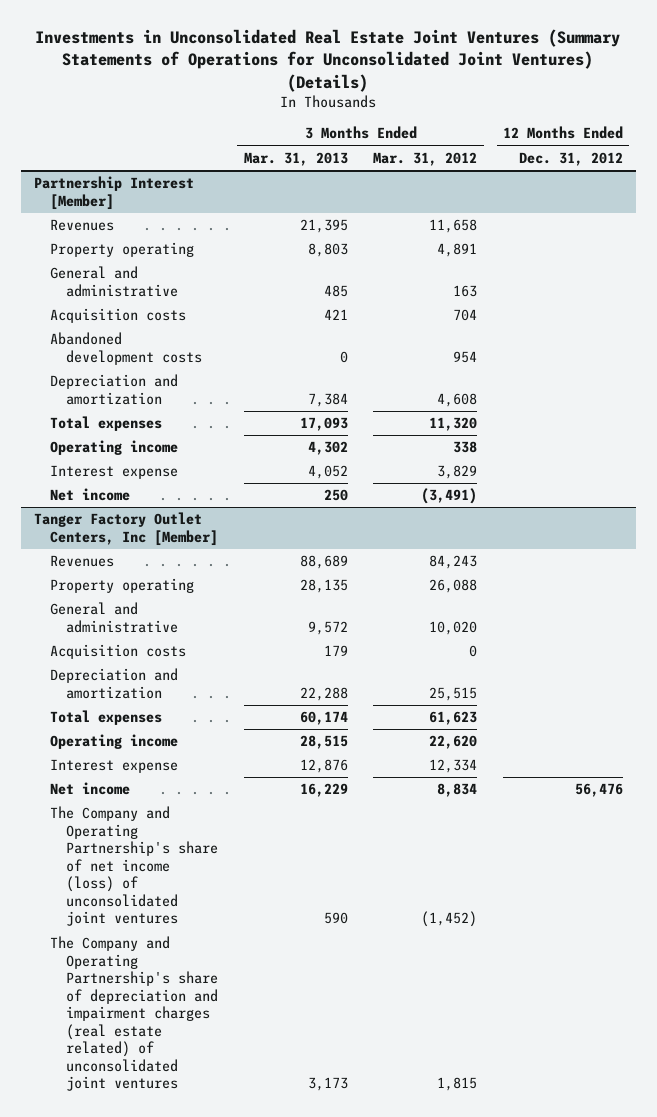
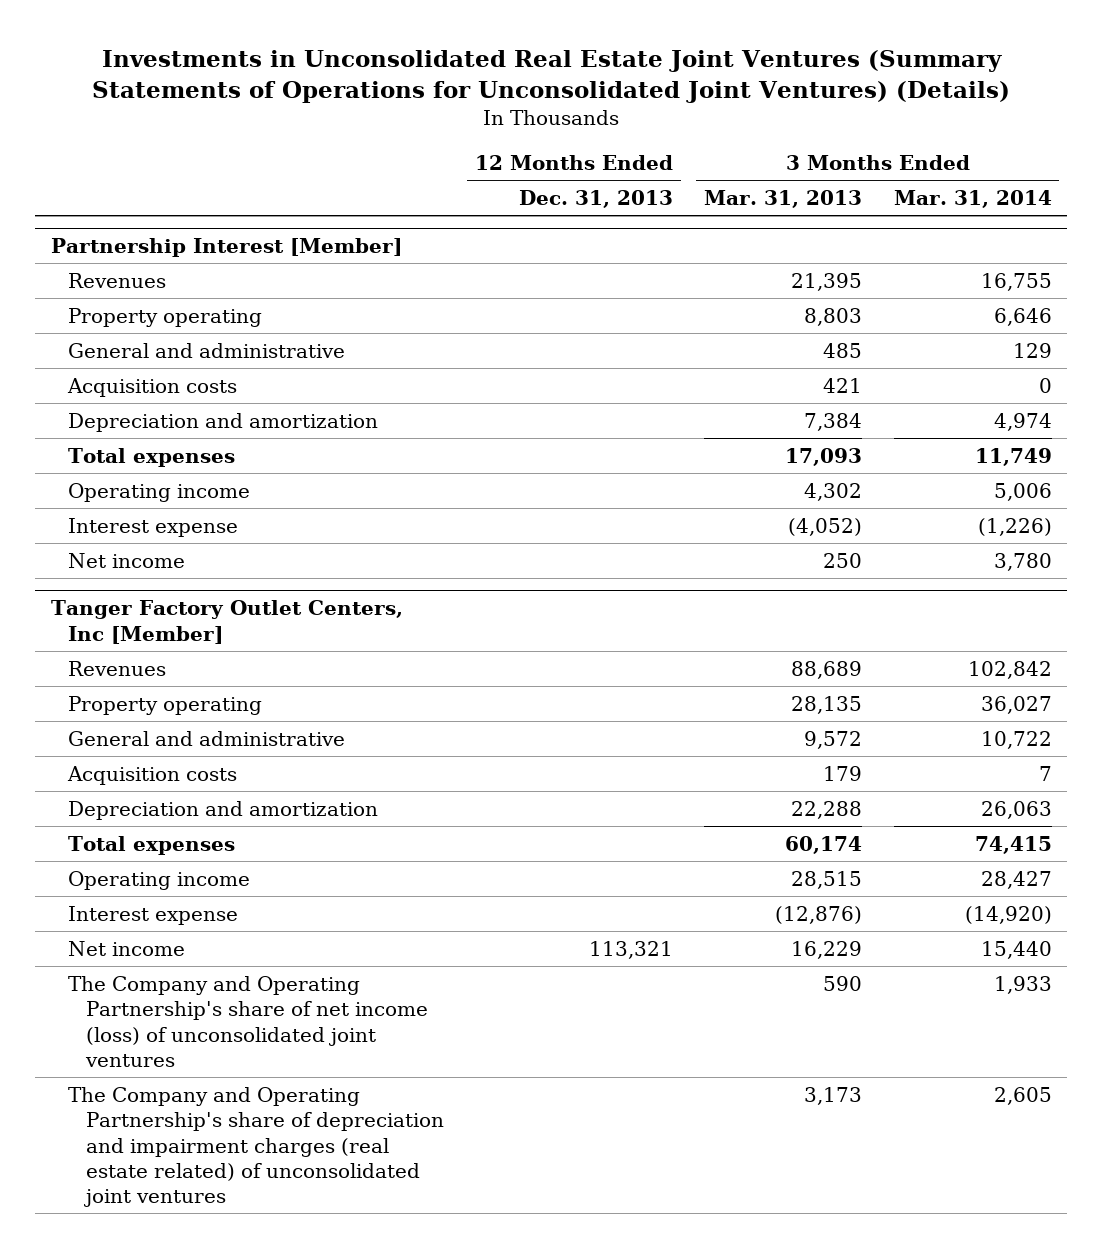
- | 3 Months Ended Mar. 31, 2013 | 3 Months Ended Mar. 31, 2012 | 12 Months Ended Dec. 31, 2012
+ | 12 Months Ended Dec. 31, 2013 | 3 Months Ended Mar. 31, 2013 | 3 Months Ended Mar. 31, 2014
@ Partnership Interest [Member]
- Abandoned development costs | 0 | 954 |
- Interest expense | 4,052 | 3,829 |
+ Interest expense | | (4,052) | (1,226)
@ Tanger Factory Outlet Centers, Inc [Member]
- Interest expense | 12,876 | 12,334 |
+ Interest expense | | (12,876) | (14,920)

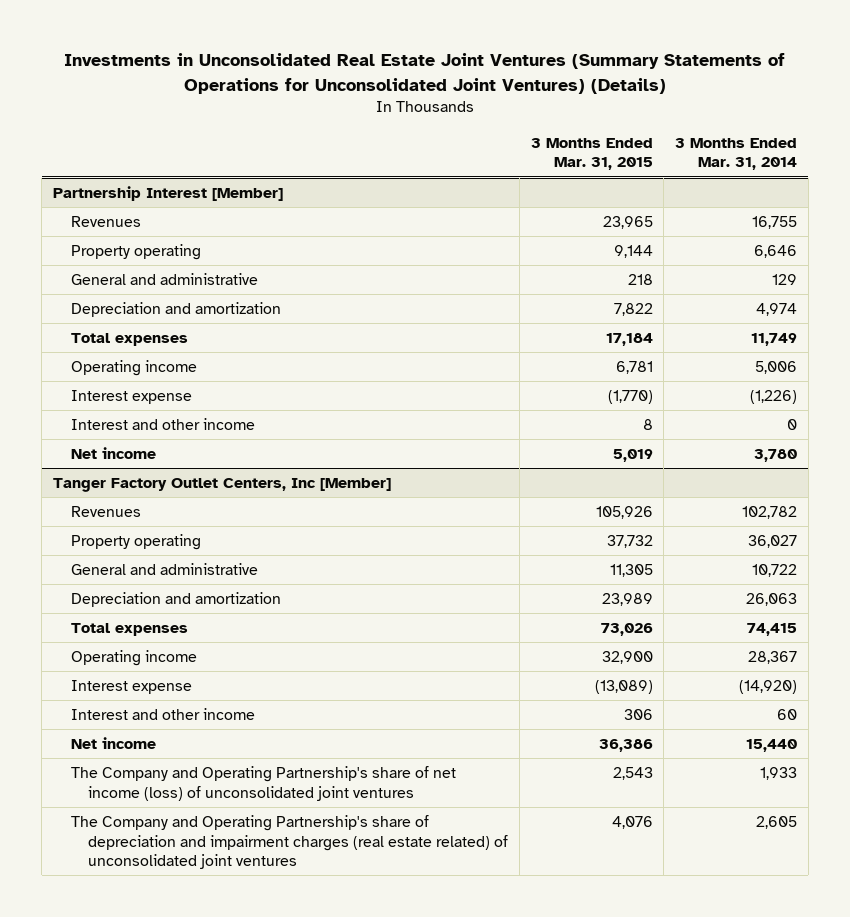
- | 12 Months Ended Dec. 31, 2013 | 3 Months Ended Mar. 31, 2013 | 3 Months Ended Mar. 31, 2014
+ | 3 Months Ended Mar. 31, 2015 | 3 Months Ended Mar. 31, 2014
@ Partnership Interest [Member]
- Acquisition costs | | 421 | 0
+ Interest and other income | 8 | 0
@ Tanger Factory Outlet Centers, Inc [Member]
- Revenues | | 88,689 | 102,842
+ Revenues | 105,926 | 102,782
- Acquisition costs | | 179 | 7
- Operating income | | 28,515 | 28,427
+ Operating income | 32,900 | 28,367
+ Interest and other income | 306 | 60

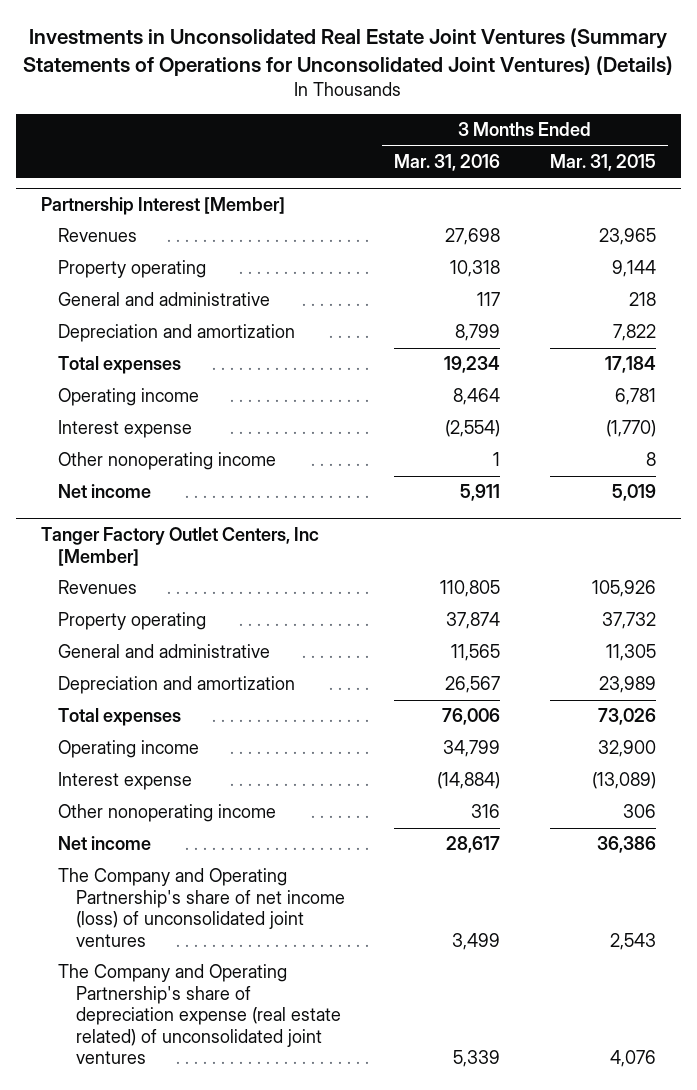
- | 3 Months Ended Mar. 31, 2015 | 3 Months Ended Mar. 31, 2014
+ | 3 Months Ended Mar. 31, 2016 | 3 Months Ended Mar. 31, 2015
@ Partnership Interest [Member]
- Interest and other income | 8 | 0
+ Other nonoperating income | 1 | 8
@ Tanger Factory Outlet Centers, Inc [Member]
- Interest and other income | 306 | 60
+ Other nonoperating income | 316 | 306
- The Company and Operating Partnership's share of depreciation and impairment charges (real estate related) of unconsolidated joint ventures | 4,076 | 2,605
+ The Company and Operating Partnership's share of depreciation expense (real estate related) of unconsolidated joint ventures | 5,339 | 4,076

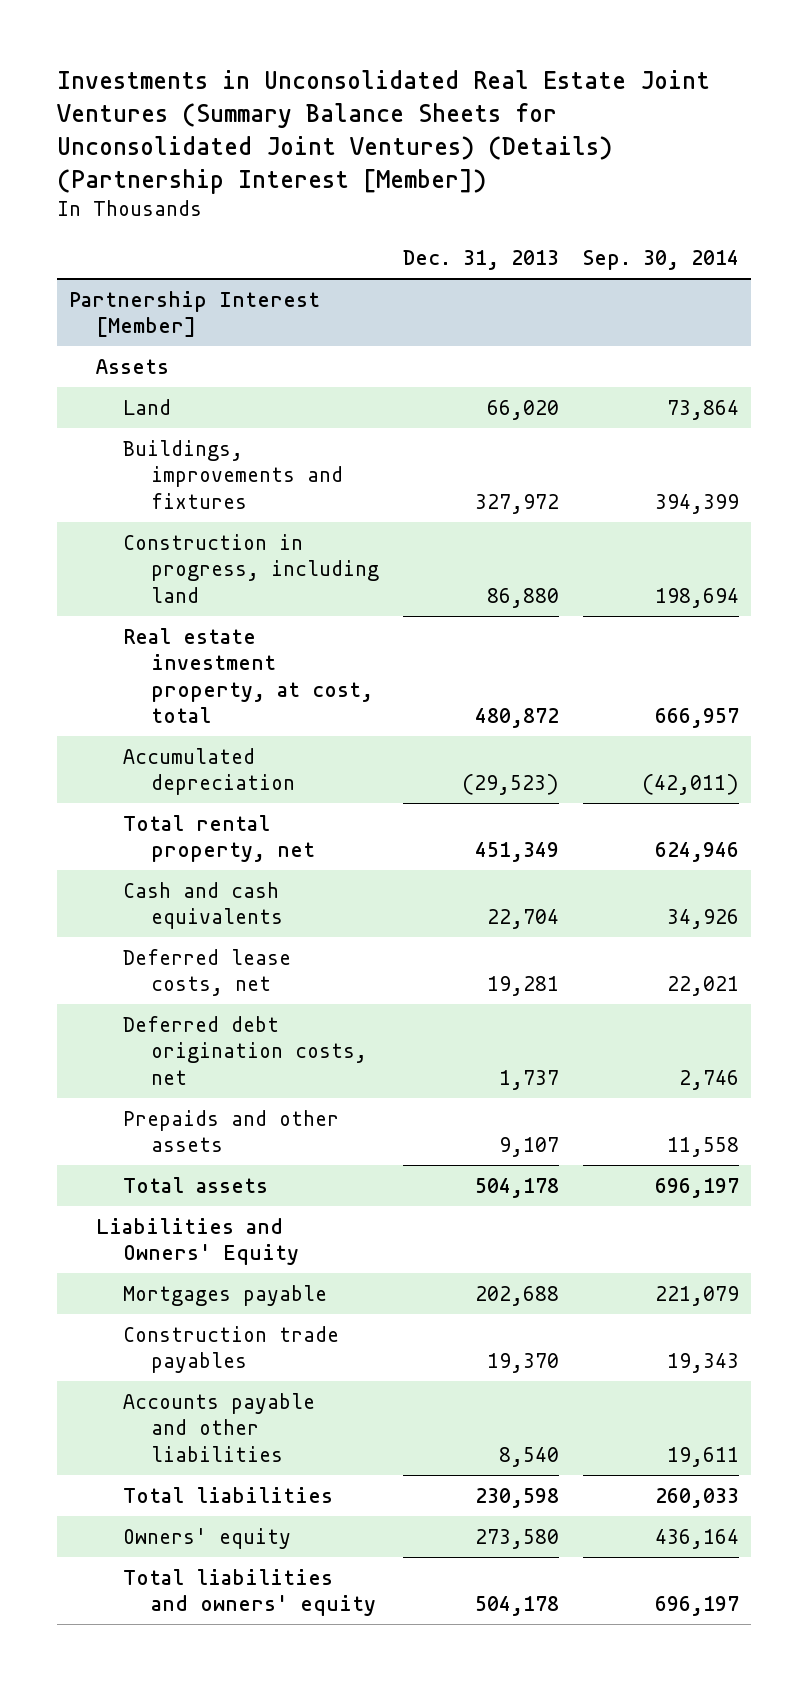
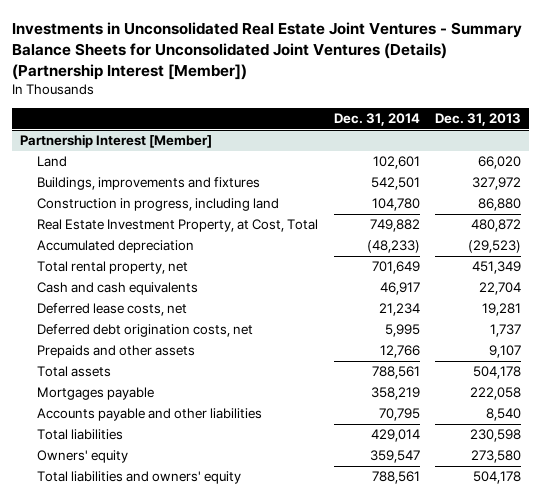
- Investments in Unconsolidated Real Estate Joint Ventures (Summary Balance Sheets for Unconsolidated Joint Ventures) (Details) (Partnership Interest [Member])
+ Investments in Unconsolidated Real Estate Joint Ventures - Summary Balance Sheets for Unconsolidated Joint Ventures (Details) (Partnership Interest [Member])
- | Dec. 31, 2013 | Sep. 30, 2014
+ | Dec. 31, 2014 | Dec. 31, 2013
@ Partnership Interest [Member]
- Assets
- Real estate investment property, at cost, total | 480,872 | 666,957
+ Real Estate Investment Property, at Cost, Total | 749,882 | 480,872
- Liabilities and Owners' Equity
- Mortgages payable | 202,688 | 221,079
- Construction trade payables | 19,370 | 19,343
+ Mortgages payable | 358,219 | 222,058

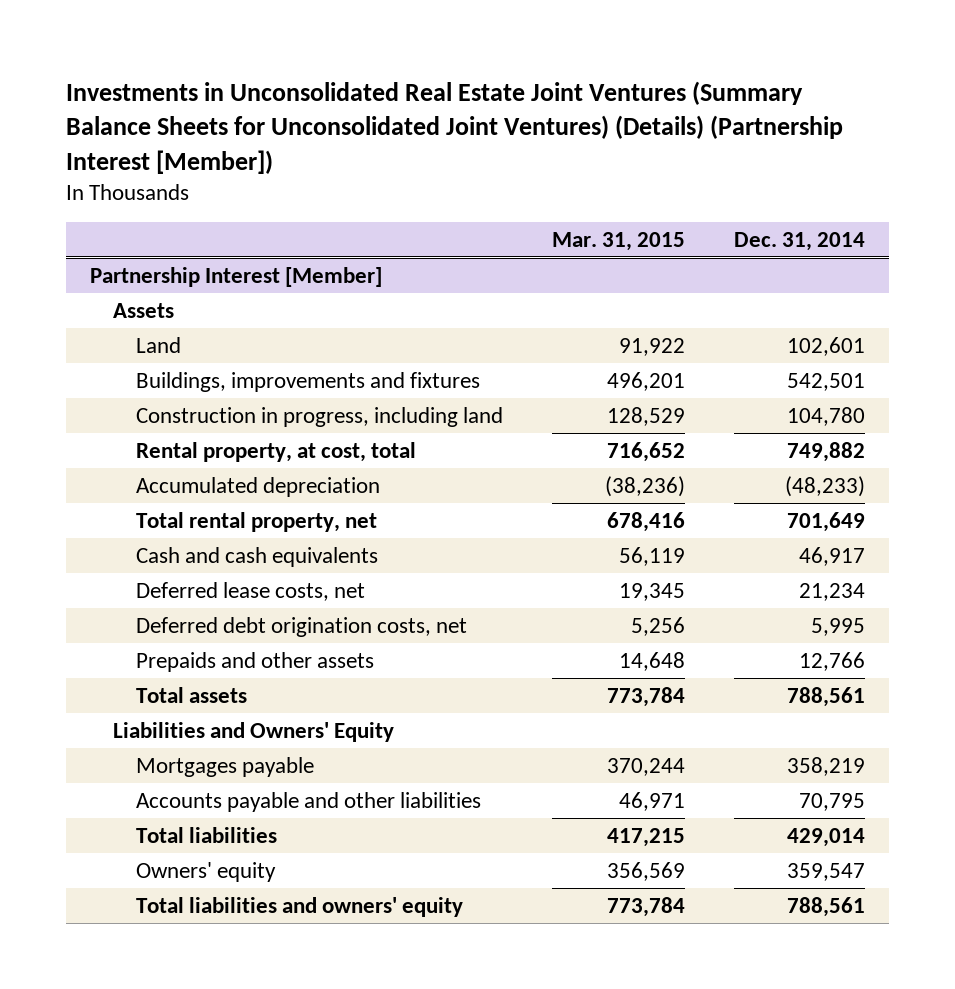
- Investments in Unconsolidated Real Estate Joint Ventures - Summary Balance Sheets for Unconsolidated Joint Ventures (Details) (Partnership Interest [Member])
+ Investments in Unconsolidated Real Estate Joint Ventures (Summary Balance Sheets for Unconsolidated Joint Ventures) (Details) (Partnership Interest [Member])
- | Dec. 31, 2014 | Dec. 31, 2013
+ | Mar. 31, 2015 | Dec. 31, 2014
@ Partnership Interest [Member]
+ Assets
- Real Estate Investment Property, at Cost, Total | 749,882 | 480,872
+ Rental property, at cost, total | 716,652 | 749,882
+ Liabilities and Owners' Equity

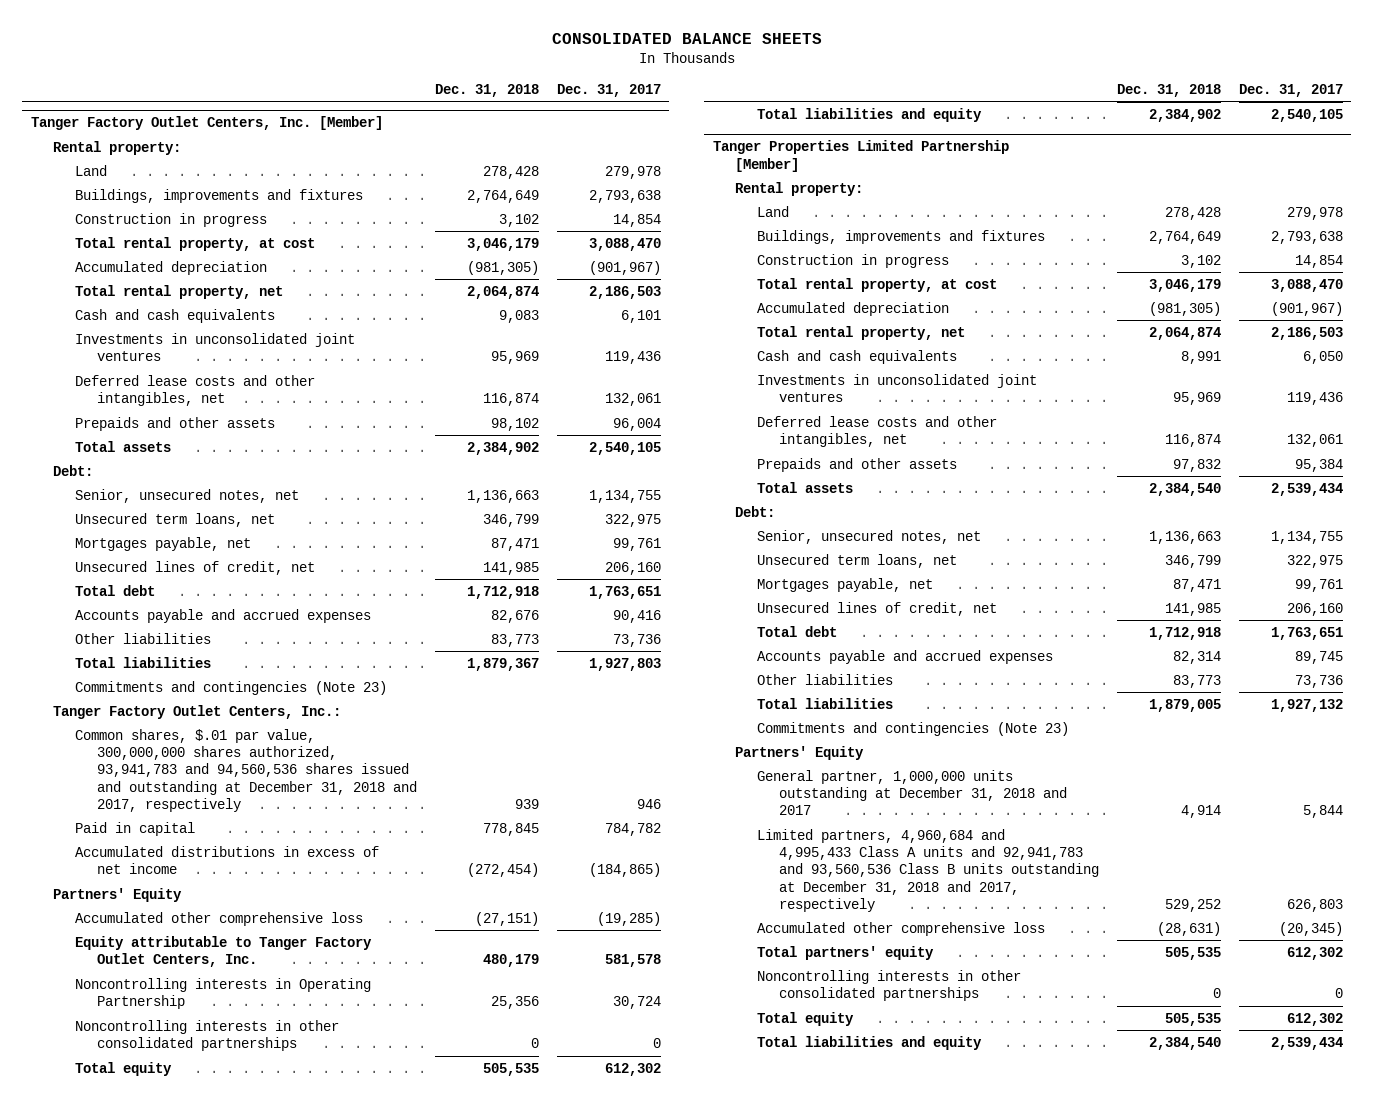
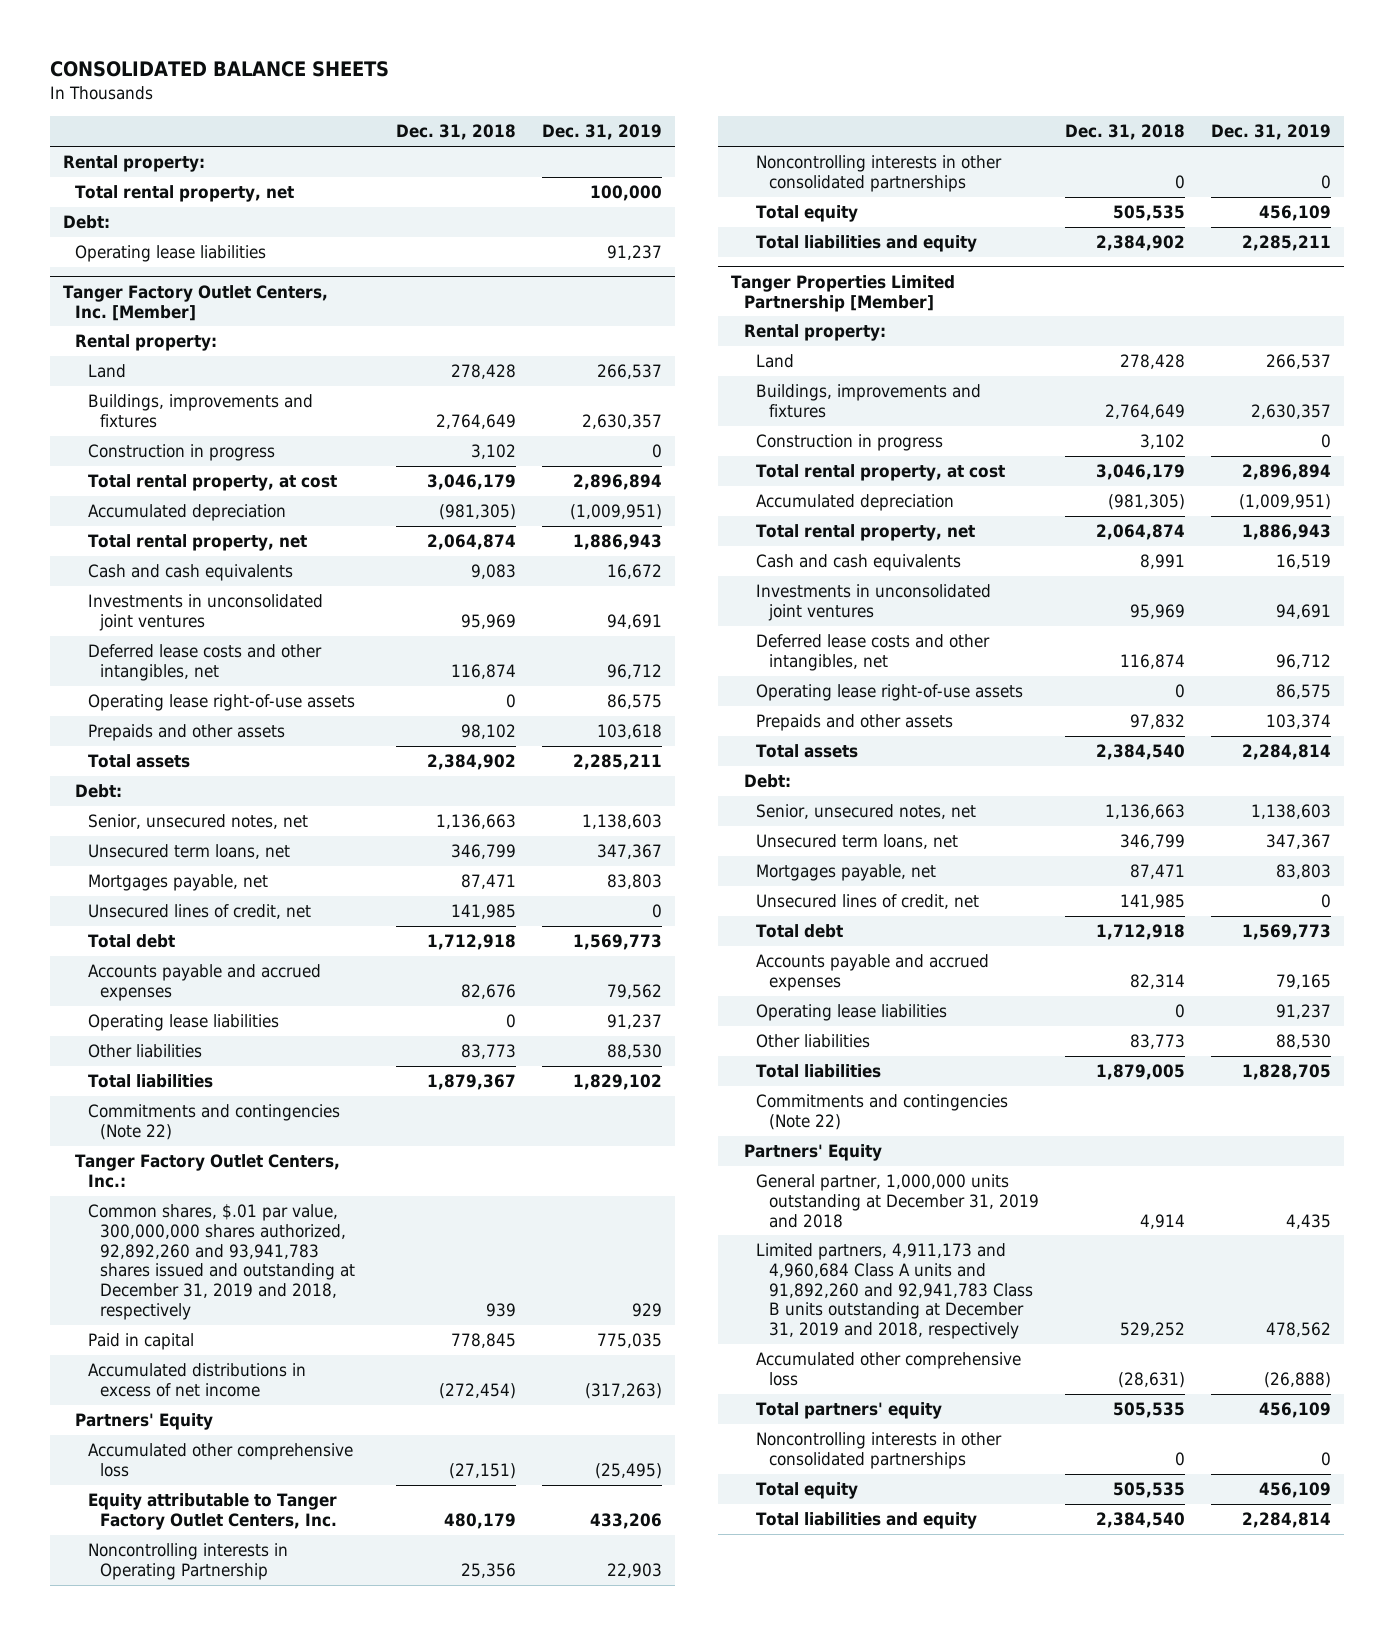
- | Dec. 31, 2018 | Dec. 31, 2017
+ | Dec. 31, 2018 | Dec. 31, 2019
+ Rental property:
+ Total rental property, net | | 100,000
+ Debt:
+ Operating lease liabilities | | 91,237
@ Tanger Factory Outlet Centers, Inc. [Member]
+ Operating lease right-of-use assets | 0 | 86,575
+ Operating lease liabilities | 0 | 91,237
- Commitments and contingencies (Note 23)
+ Commitments and contingencies (Note 22)
- Common shares, $.01 par value, 300,000,000 shares authorized, 93,941,783 and 94,560,536 shares issued and outstanding at December 31, 2018 and 2017, respectively | 939 | 946
+ Common shares, $.01 par value, 300,000,000 shares authorized, 92,892,260 and 93,941,783 shares issued and outstanding at December 31, 2019 and 2018, respectively | 939 | 929
@ Tanger Properties Limited Partnership [Member]
+ Operating lease right-of-use assets | 0 | 86,575
+ Operating lease liabilities | 0 | 91,237
- Commitments and contingencies (Note 23)
+ Commitments and contingencies (Note 22)
- General partner, 1,000,000 units outstanding at December 31, 2018 and 2017 | 4,914 | 5,844
- Limited partners, 4,960,684 and 4,995,433 Class A units and 92,941,783 and 93,560,536 Class B units outstanding at December 31, 2018 and 2017, respectively | 529,252 | 626,803
+ General partner, 1,000,000 units outstanding at December 31, 2019 and 2018 | 4,914 | 4,435
+ Limited partners, 4,911,173 and 4,960,684 Class A units and 91,892,260 and 92,941,783 Class B units outstanding at December 31, 2019 and 2018, respectively | 529,252 | 478,562

